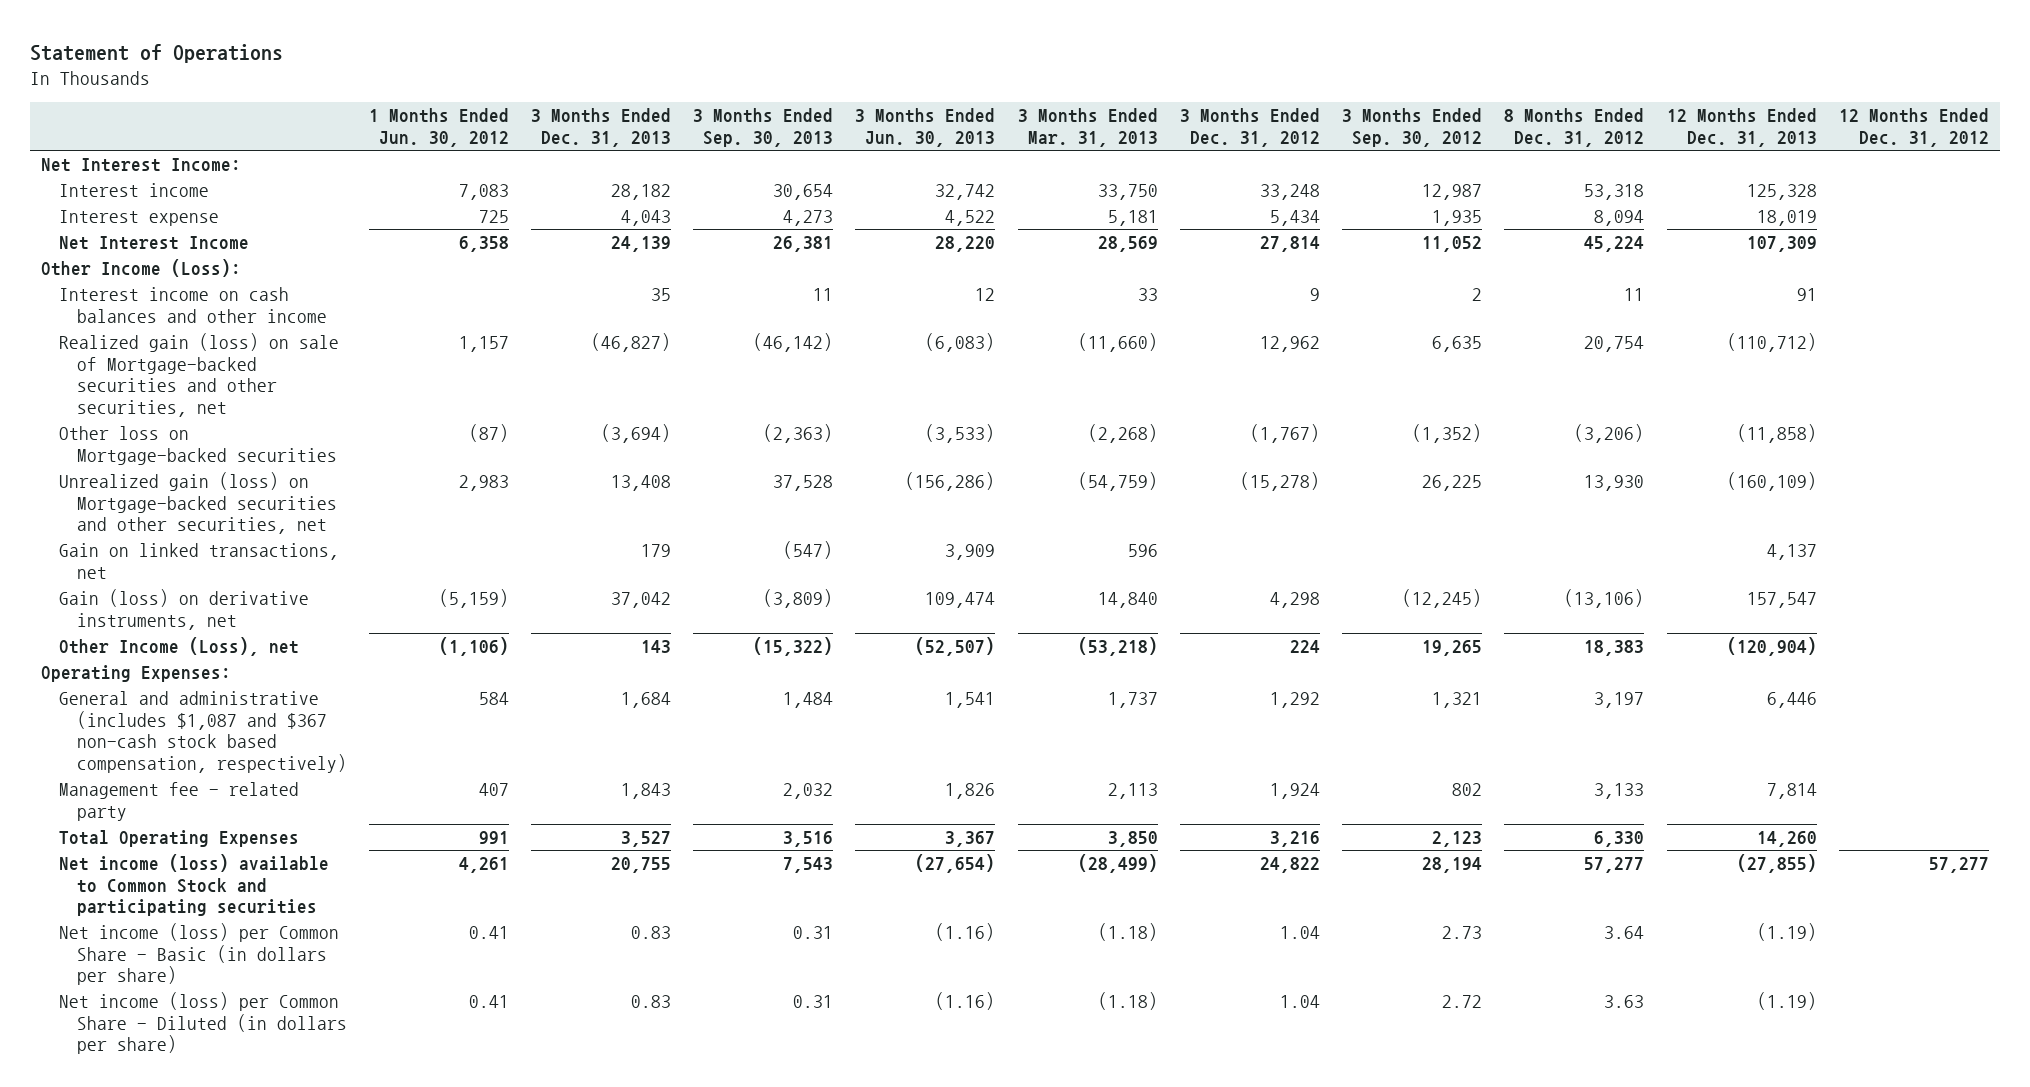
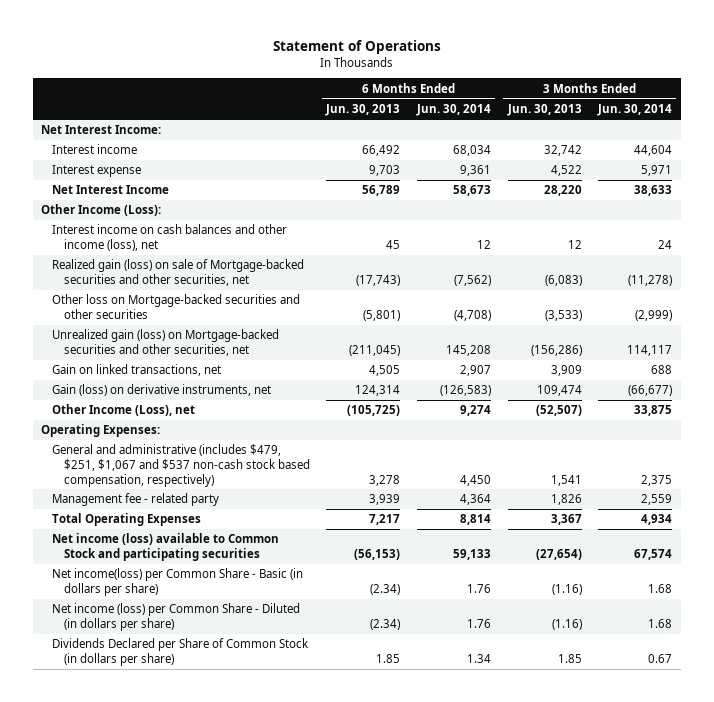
- | 1 Months Ended Jun. 30, 2012 | 3 Months Ended Dec. 31, 2013 | 3 Months Ended Sep. 30, 2013 | 3 Months Ended Jun. 30, 2013 | 3 Months Ended Mar. 31, 2013 | 3 Months Ended Dec. 31, 2012 | 3 Months Ended Sep. 30, 2012 | 8 Months Ended Dec. 31, 2012 | 12 Months Ended Dec. 31, 2013 | 12 Months Ended Dec. 31, 2012
+ | 6 Months Ended Jun. 30, 2013 | 6 Months Ended Jun. 30, 2014 | 3 Months Ended Jun. 30, 2013 | 3 Months Ended Jun. 30, 2014
- Interest income on cash balances and other income | | 35 | 11 | 12 | 33 | 9 | 2 | 11 | 91 |
+ Interest income on cash balances and other income (loss), net | 45 | 12 | 12 | 24
- Other loss on Mortgage-backed securities | (87) | (3,694) | (2,363) | (3,533) | (2,268) | (1,767) | (1,352) | (3,206) | (11,858) |
+ Other loss on Mortgage-backed securities and other securities | (5,801) | (4,708) | (3,533) | (2,999)
- General and administrative (includes $1,087 and $367 non-cash stock based compensation, respectively) | 584 | 1,684 | 1,484 | 1,541 | 1,737 | 1,292 | 1,321 | 3,197 | 6,446 |
+ General and administrative (includes $479, $251, $1,067 and $537 non-cash stock based compensation, respectively) | 3,278 | 4,450 | 1,541 | 2,375
- Net income (loss) per Common Share - Basic (in dollars per share) | 0.41 | 0.83 | 0.31 | (1.16) | (1.18) | 1.04 | 2.73 | 3.64 | (1.19) |
+ Net income(loss) per Common Share - Basic (in dollars per share) | (2.34) | 1.76 | (1.16) | 1.68
+ Dividends Declared per Share of Common Stock (in dollars per share) | 1.85 | 1.34 | 1.85 | 0.67

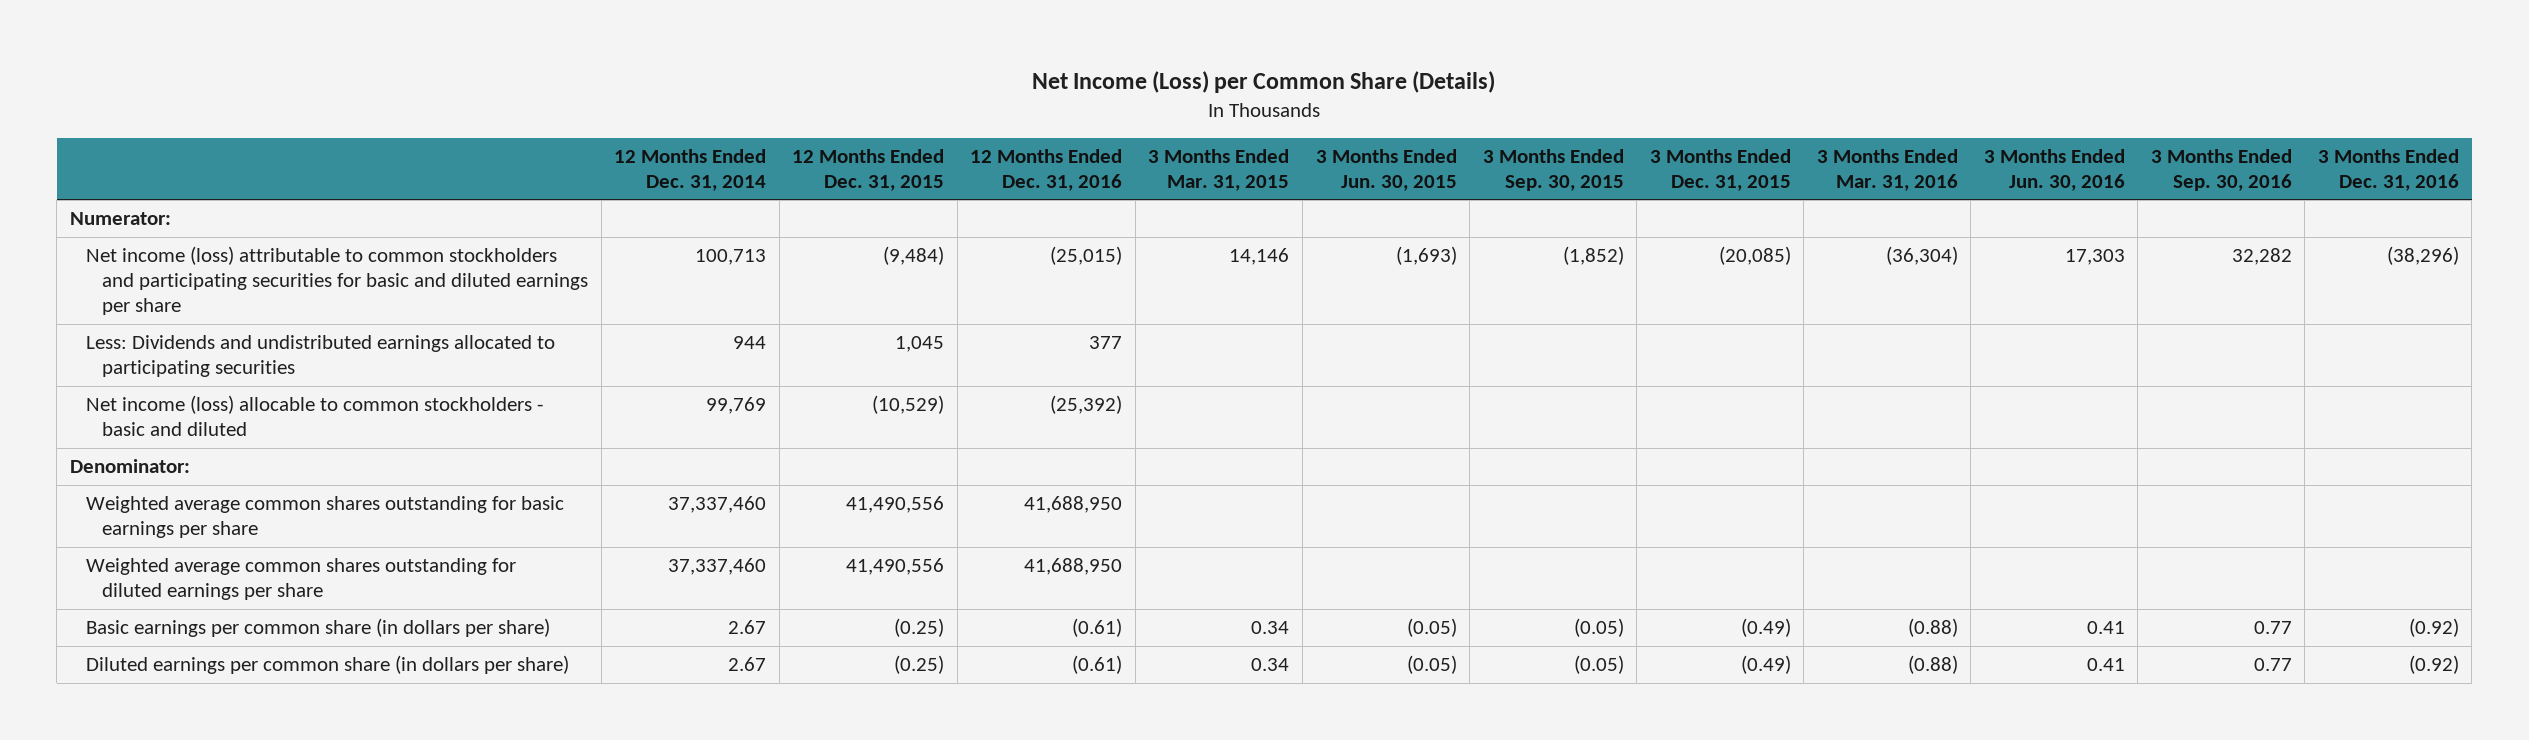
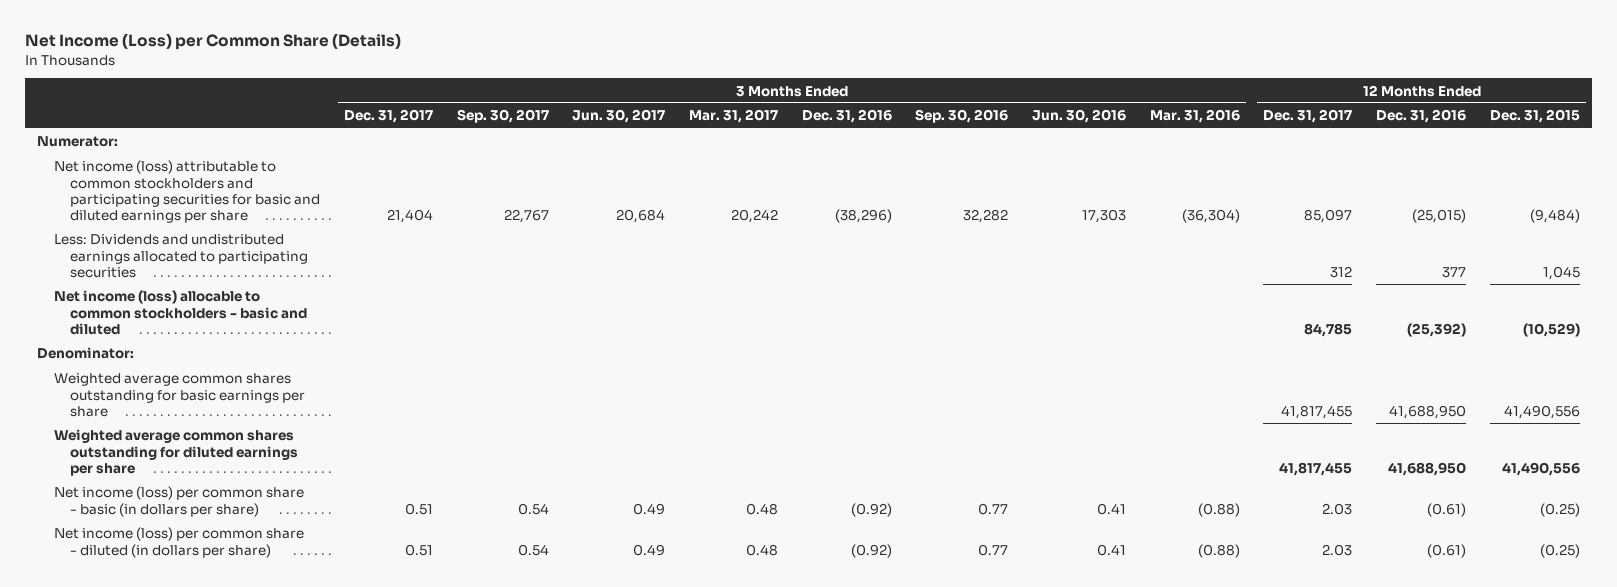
- | 12 Months Ended Dec. 31, 2014 | 12 Months Ended Dec. 31, 2015 | 12 Months Ended Dec. 31, 2016 | 3 Months Ended Mar. 31, 2015 | 3 Months Ended Jun. 30, 2015 | 3 Months Ended Sep. 30, 2015 | 3 Months Ended Dec. 31, 2015 | 3 Months Ended Mar. 31, 2016 | 3 Months Ended Jun. 30, 2016 | 3 Months Ended Sep. 30, 2016 | 3 Months Ended Dec. 31, 2016
+ | 3 Months Ended Dec. 31, 2017 | 3 Months Ended Sep. 30, 2017 | 3 Months Ended Jun. 30, 2017 | 3 Months Ended Mar. 31, 2017 | 3 Months Ended Dec. 31, 2016 | 3 Months Ended Sep. 30, 2016 | 3 Months Ended Jun. 30, 2016 | 3 Months Ended Mar. 31, 2016 | 12 Months Ended Dec. 31, 2017 | 12 Months Ended Dec. 31, 2016 | 12 Months Ended Dec. 31, 2015
- Basic earnings per common share (in dollars per share) | 2.67 | (0.25) | (0.61) | 0.34 | (0.05) | (0.05) | (0.49) | (0.88) | 0.41 | 0.77 | (0.92)
- Diluted earnings per common share (in dollars per share) | 2.67 | (0.25) | (0.61) | 0.34 | (0.05) | (0.05) | (0.49) | (0.88) | 0.41 | 0.77 | (0.92)
+ Net income (loss) per common share - basic (in dollars per share) | 0.51 | 0.54 | 0.49 | 0.48 | (0.92) | 0.77 | 0.41 | (0.88) | 2.03 | (0.61) | (0.25)
+ Net income (loss) per common share - diluted (in dollars per share) | 0.51 | 0.54 | 0.49 | 0.48 | (0.92) | 0.77 | 0.41 | (0.88) | 2.03 | (0.61) | (0.25)

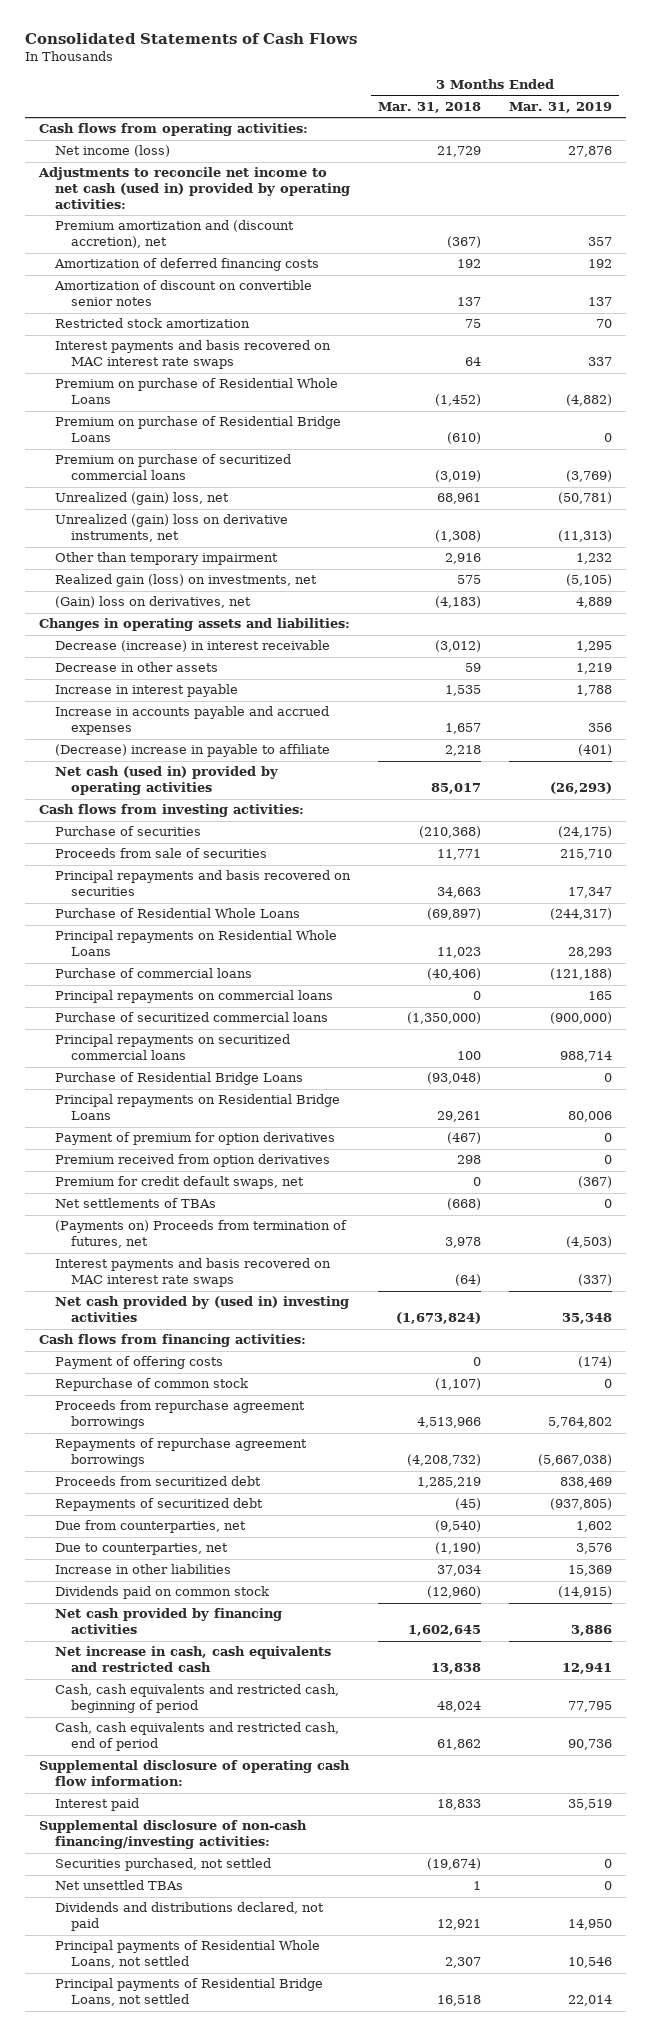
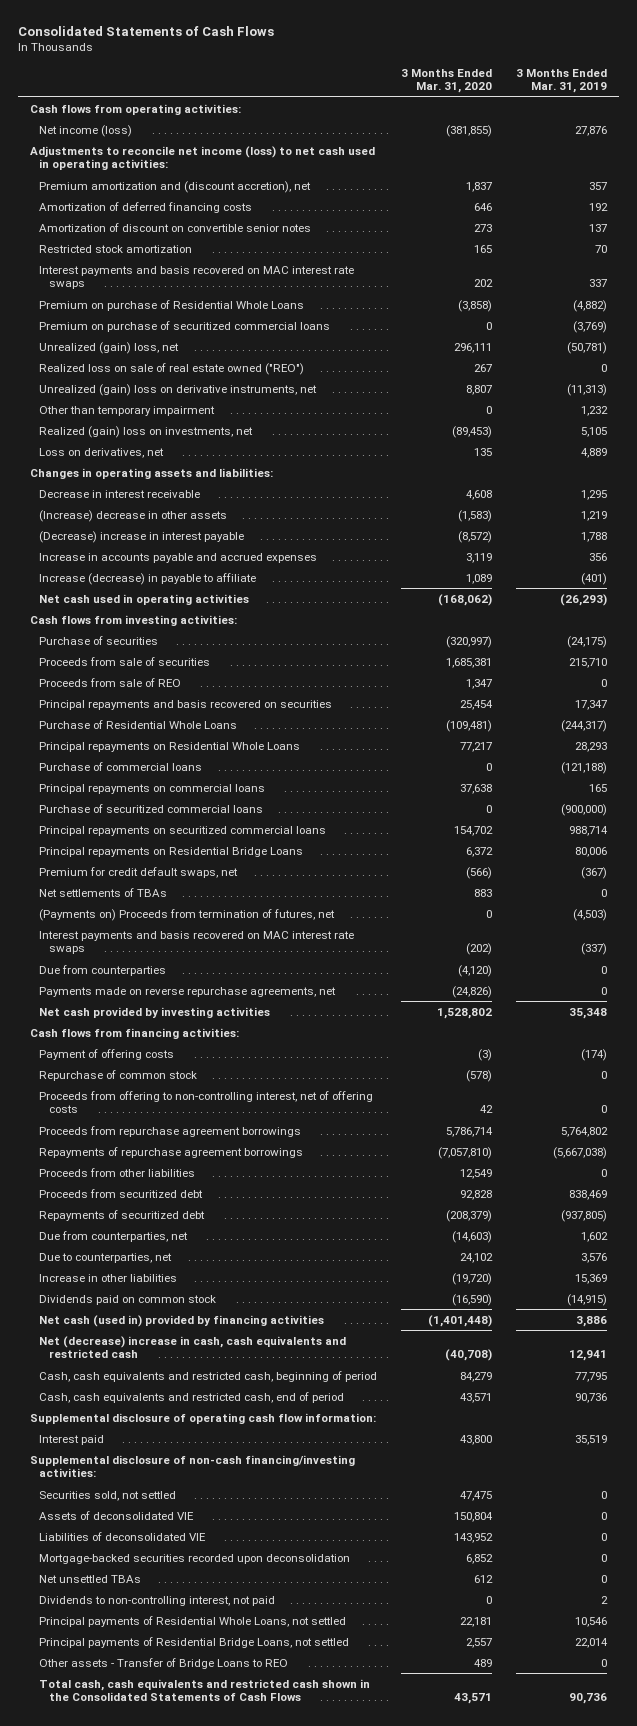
- | 3 Months Ended Mar. 31, 2018 | 3 Months Ended Mar. 31, 2019
+ | 3 Months Ended Mar. 31, 2020 | 3 Months Ended Mar. 31, 2019
- Adjustments to reconcile net income to net cash (used in) provided by operating activities:
+ Adjustments to reconcile net income (loss) to net cash used in operating activities:
- Premium on purchase of Residential Bridge Loans | (610) | 0
+ Realized loss on sale of real estate owned ("REO") | 267 | 0
- Realized gain (loss) on investments, net | 575 | (5,105)
- (Gain) loss on derivatives, net | (4,183) | 4,889
+ Realized (gain) loss on investments, net | (89,453) | 5,105
+ Loss on derivatives, net | 135 | 4,889
- Decrease (increase) in interest receivable | (3,012) | 1,295
- Decrease in other assets | 59 | 1,219
- Increase in interest payable | 1,535 | 1,788
+ Decrease in interest receivable | 4,608 | 1,295
+ (Increase) decrease in other assets | (1,583) | 1,219
+ (Decrease) increase in interest payable | (8,572) | 1,788
- (Decrease) increase in payable to affiliate | 2,218 | (401)
- Net cash (used in) provided by operating activities | 85,017 | (26,293)
+ Increase (decrease) in payable to affiliate | 1,089 | (401)
+ Net cash used in operating activities | (168,062) | (26,293)
+ Proceeds from sale of REO | 1,347 | 0
- Purchase of Residential Bridge Loans | (93,048) | 0
- Payment of premium for option derivatives | (467) | 0
- Premium received from option derivatives | 298 | 0
- Net cash provided by (used in) investing activities | (1,673,824) | 35,348
+ Due from counterparties | (4,120) | 0
+ Payments made on reverse repurchase agreements, net | (24,826) | 0
+ Net cash provided by investing activities | 1,528,802 | 35,348
+ Proceeds from offering to non-controlling interest, net of offering costs | 42 | 0
+ Proceeds from other liabilities | 12,549 | 0
- Net cash provided by financing activities | 1,602,645 | 3,886
- Net increase in cash, cash equivalents and restricted cash | 13,838 | 12,941
+ Net cash (used in) provided by financing activities | (1,401,448) | 3,886
+ Net (decrease) increase in cash, cash equivalents and restricted cash | (40,708) | 12,941
- Securities purchased, not settled | (19,674) | 0
+ Securities sold, not settled | 47,475 | 0
+ Assets of deconsolidated VIE | 150,804 | 0
+ Liabilities of deconsolidated VIE | 143,952 | 0
+ Mortgage-backed securities recorded upon deconsolidation | 6,852 | 0
- Dividends and distributions declared, not paid | 12,921 | 14,950
+ Dividends to non-controlling interest, not paid | 0 | 2
+ Other assets - Transfer of Bridge Loans to REO | 489 | 0
+ Total cash, cash equivalents and restricted cash shown in the Consolidated Statements of Cash Flows | 43,571 | 90,736

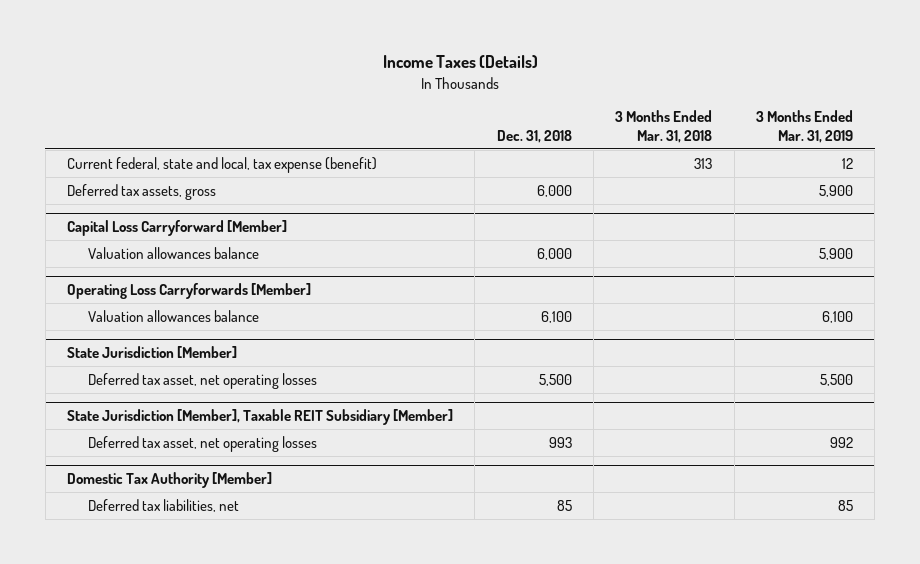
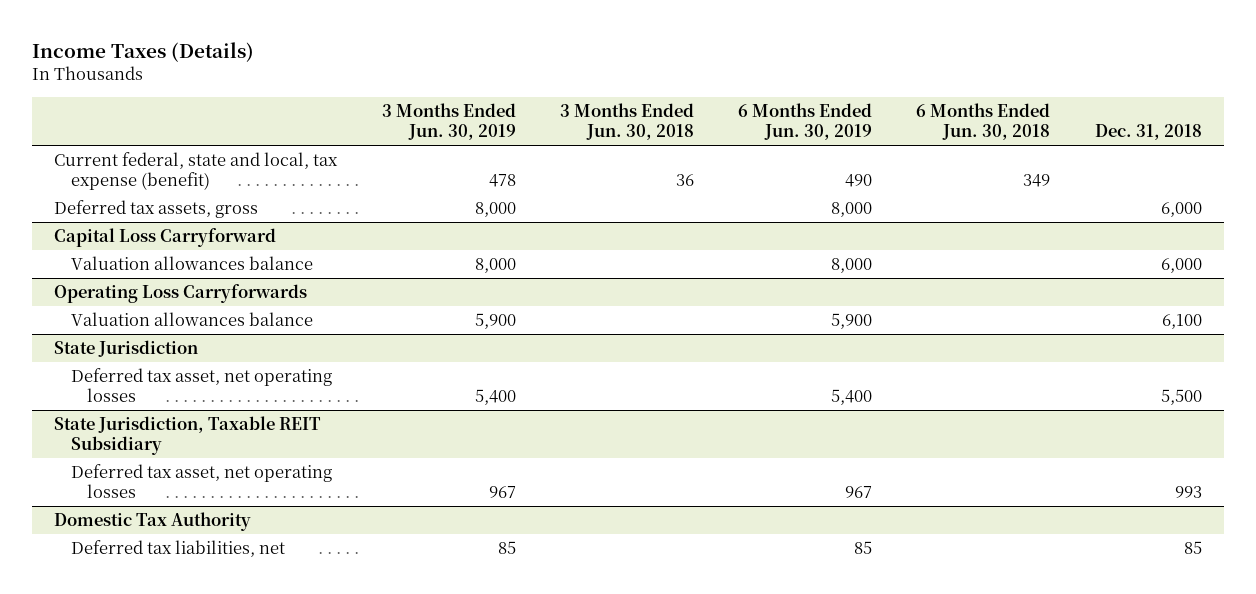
- | Dec. 31, 2018 | 3 Months Ended Mar. 31, 2018 | 3 Months Ended Mar. 31, 2019
+ | 3 Months Ended Jun. 30, 2019 | 3 Months Ended Jun. 30, 2018 | 6 Months Ended Jun. 30, 2019 | 6 Months Ended Jun. 30, 2018 | Dec. 31, 2018
- Capital Loss Carryforward [Member]
+ Capital Loss Carryforward
- Operating Loss Carryforwards [Member]
+ Operating Loss Carryforwards
- State Jurisdiction [Member]
+ State Jurisdiction
- State Jurisdiction [Member], Taxable REIT Subsidiary [Member]
+ State Jurisdiction, Taxable REIT Subsidiary
- Domestic Tax Authority [Member]
+ Domestic Tax Authority

